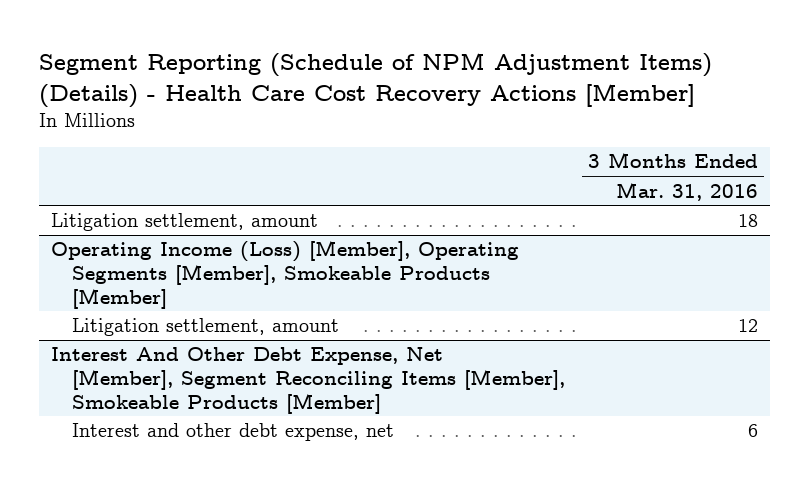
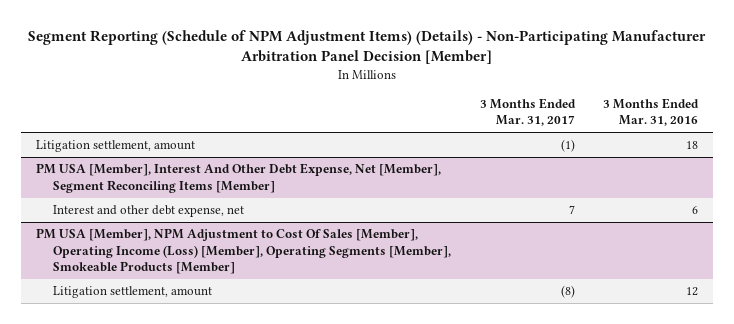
- Segment Reporting (Schedule of NPM Adjustment Items) (Details) - Health Care Cost Recovery Actions [Member]
+ Segment Reporting (Schedule of NPM Adjustment Items) (Details) - Non-Participating Manufacturer Arbitration Panel Decision [Member]
- | 3 Months Ended Mar. 31, 2016
+ | 3 Months Ended Mar. 31, 2017 | 3 Months Ended Mar. 31, 2016
- Operating Income (Loss) [Member], Operating Segments [Member], Smokeable Products [Member]
- Litigation settlement, amount | 12
- Interest And Other Debt Expense, Net [Member], Segment Reconciling Items [Member], Smokeable Products [Member]
+ PM USA [Member], Interest And Other Debt Expense, Net [Member], Segment Reconciling Items [Member]
+ PM USA [Member], NPM Adjustment to Cost Of Sales [Member], Operating Income (Loss) [Member], Operating Segments [Member], Smokeable Products [Member]
+ Litigation settlement, amount | (8) | 12

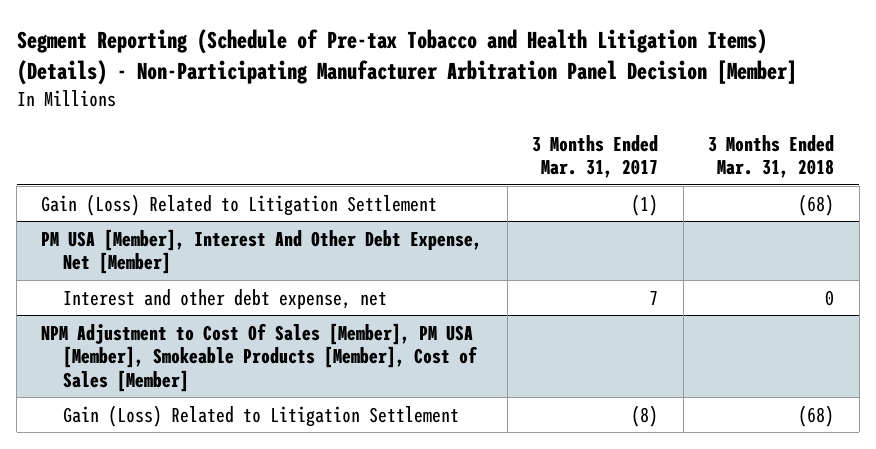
- Segment Reporting (Schedule of NPM Adjustment Items) (Details) - Non-Participating Manufacturer Arbitration Panel Decision [Member]
+ Segment Reporting (Schedule of Pre-tax Tobacco and Health Litigation Items) (Details) - Non-Participating Manufacturer Arbitration Panel Decision [Member]
- | 3 Months Ended Mar. 31, 2017 | 3 Months Ended Mar. 31, 2016
+ | 3 Months Ended Mar. 31, 2017 | 3 Months Ended Mar. 31, 2018
- Litigation settlement, amount | (1) | 18
- PM USA [Member], Interest And Other Debt Expense, Net [Member], Segment Reconciling Items [Member]
+ Gain (Loss) Related to Litigation Settlement | (1) | (68)
+ PM USA [Member], Interest And Other Debt Expense, Net [Member]
- PM USA [Member], NPM Adjustment to Cost Of Sales [Member], Operating Income (Loss) [Member], Operating Segments [Member], Smokeable Products [Member]
- Litigation settlement, amount | (8) | 12
+ NPM Adjustment to Cost Of Sales [Member], PM USA [Member], Smokeable Products [Member], Cost of Sales [Member]
+ Gain (Loss) Related to Litigation Settlement | (8) | (68)

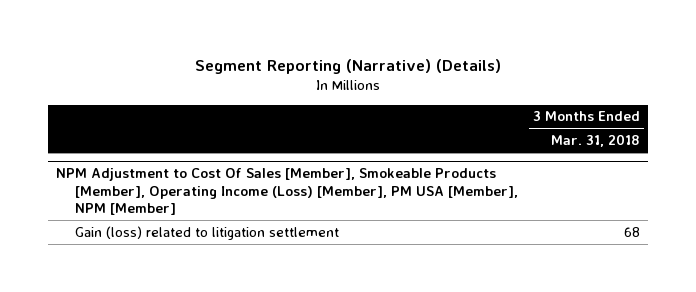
- Segment Reporting (Schedule of Pre-tax Tobacco and Health Litigation Items) (Details) - Non-Participating Manufacturer Arbitration Panel Decision [Member]
+ Segment Reporting (Narrative) (Details)
- | 3 Months Ended Mar. 31, 2017 | 3 Months Ended Mar. 31, 2018
+ | 3 Months Ended Mar. 31, 2018
- Gain (Loss) Related to Litigation Settlement | (1) | (68)
- PM USA [Member], Interest And Other Debt Expense, Net [Member]
- Interest and other debt expense, net | 7 | 0
- NPM Adjustment to Cost Of Sales [Member], PM USA [Member], Smokeable Products [Member], Cost of Sales [Member]
- Gain (Loss) Related to Litigation Settlement | (8) | (68)
+ NPM Adjustment to Cost Of Sales [Member], Smokeable Products [Member], Operating Income (Loss) [Member], PM USA [Member], NPM [Member]
+ Gain (loss) related to litigation settlement | 68

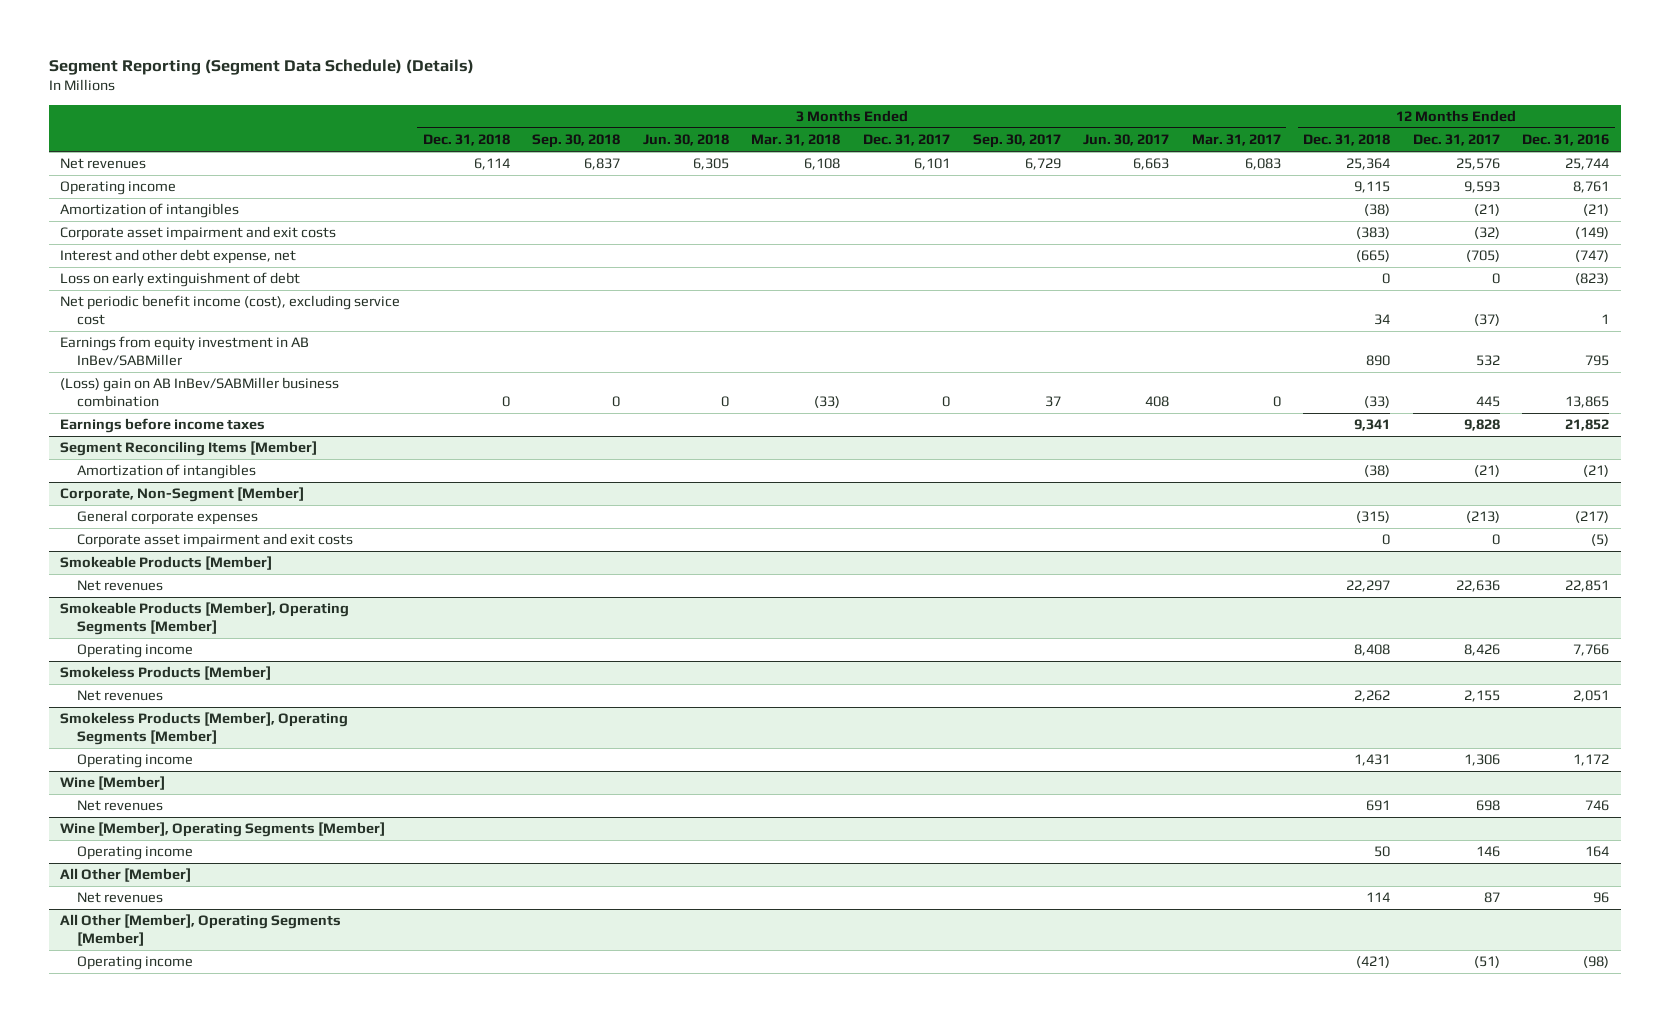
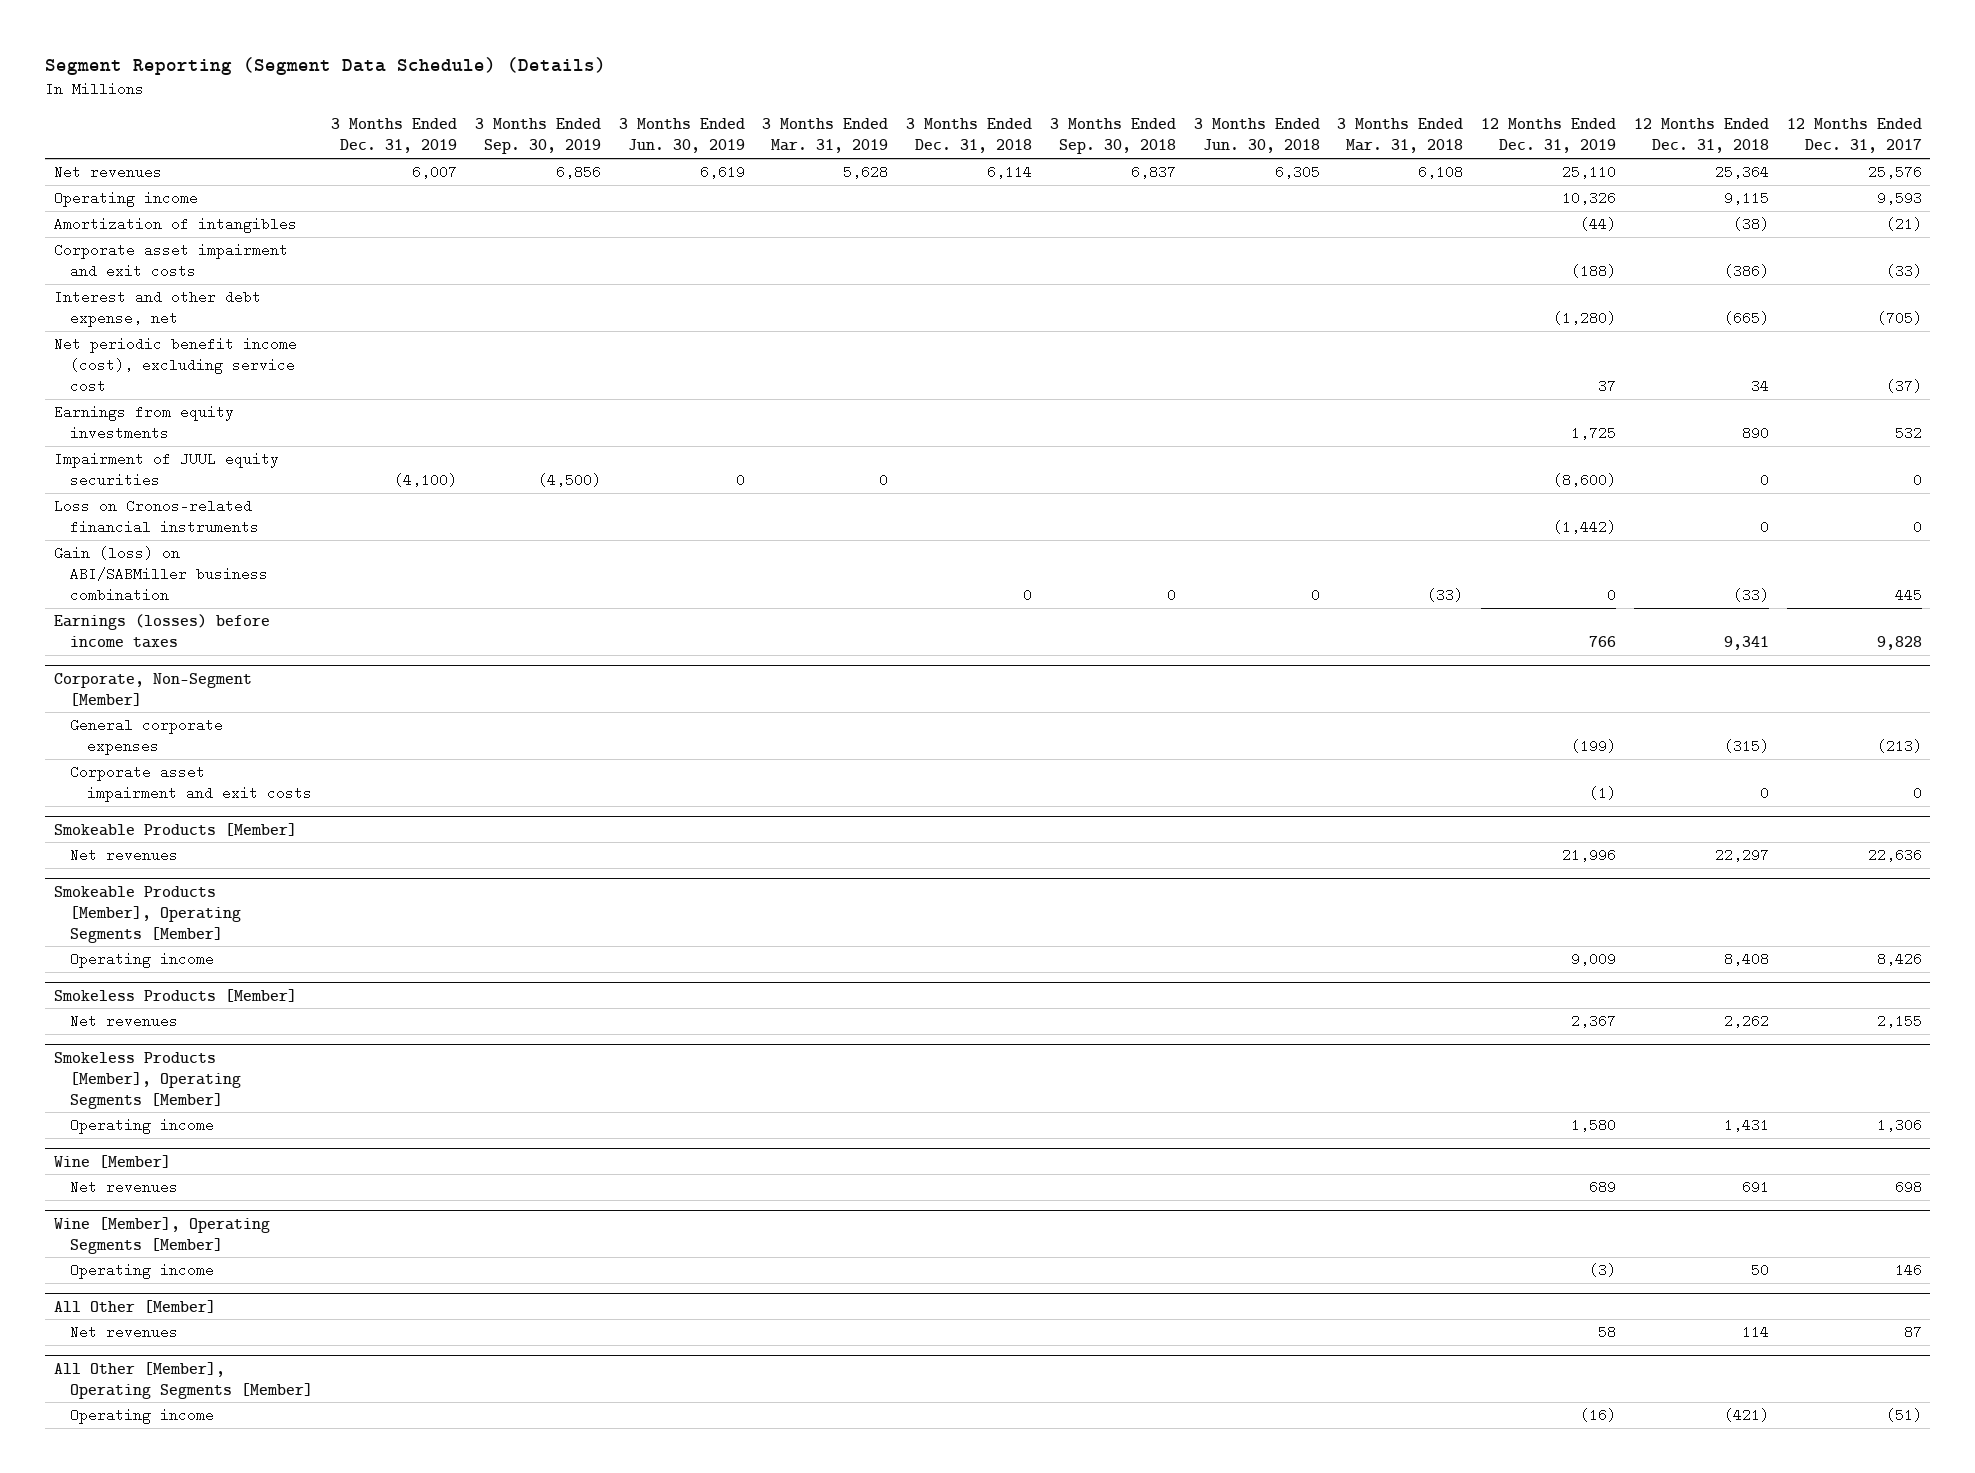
- | 3 Months Ended Dec. 31, 2018 | 3 Months Ended Sep. 30, 2018 | 3 Months Ended Jun. 30, 2018 | 3 Months Ended Mar. 31, 2018 | 3 Months Ended Dec. 31, 2017 | 3 Months Ended Sep. 30, 2017 | 3 Months Ended Jun. 30, 2017 | 3 Months Ended Mar. 31, 2017 | 12 Months Ended Dec. 31, 2018 | 12 Months Ended Dec. 31, 2017 | 12 Months Ended Dec. 31, 2016
+ | 3 Months Ended Dec. 31, 2019 | 3 Months Ended Sep. 30, 2019 | 3 Months Ended Jun. 30, 2019 | 3 Months Ended Mar. 31, 2019 | 3 Months Ended Dec. 31, 2018 | 3 Months Ended Sep. 30, 2018 | 3 Months Ended Jun. 30, 2018 | 3 Months Ended Mar. 31, 2018 | 12 Months Ended Dec. 31, 2019 | 12 Months Ended Dec. 31, 2018 | 12 Months Ended Dec. 31, 2017
- Corporate asset impairment and exit costs | | | | | | | | | (383) | (32) | (149)
+ Corporate asset impairment and exit costs | | | | | | | | | (188) | (386) | (33)
- Loss on early extinguishment of debt | | | | | | | | | 0 | 0 | (823)
- Earnings from equity investment in AB InBev/SABMiller | | | | | | | | | 890 | 532 | 795
- (Loss) gain on AB InBev/SABMiller business combination | 0 | 0 | 0 | (33) | 0 | 37 | 408 | 0 | (33) | 445 | 13,865
- Earnings before income taxes | | | | | | | | | 9,341 | 9,828 | 21,852
- Segment Reconciling Items [Member]
- Amortization of intangibles | | | | | | | | | (38) | (21) | (21)
+ Earnings from equity investments | | | | | | | | | 1,725 | 890 | 532
+ Impairment of JUUL equity securities | (4,100) | (4,500) | 0 | 0 | | | | | (8,600) | 0 | 0
+ Loss on Cronos-related financial instruments | | | | | | | | | (1,442) | 0 | 0
+ Gain (loss) on ABI/SABMiller business combination | | | | | 0 | 0 | 0 | (33) | 0 | (33) | 445
+ Earnings (losses) before income taxes | | | | | | | | | 766 | 9,341 | 9,828

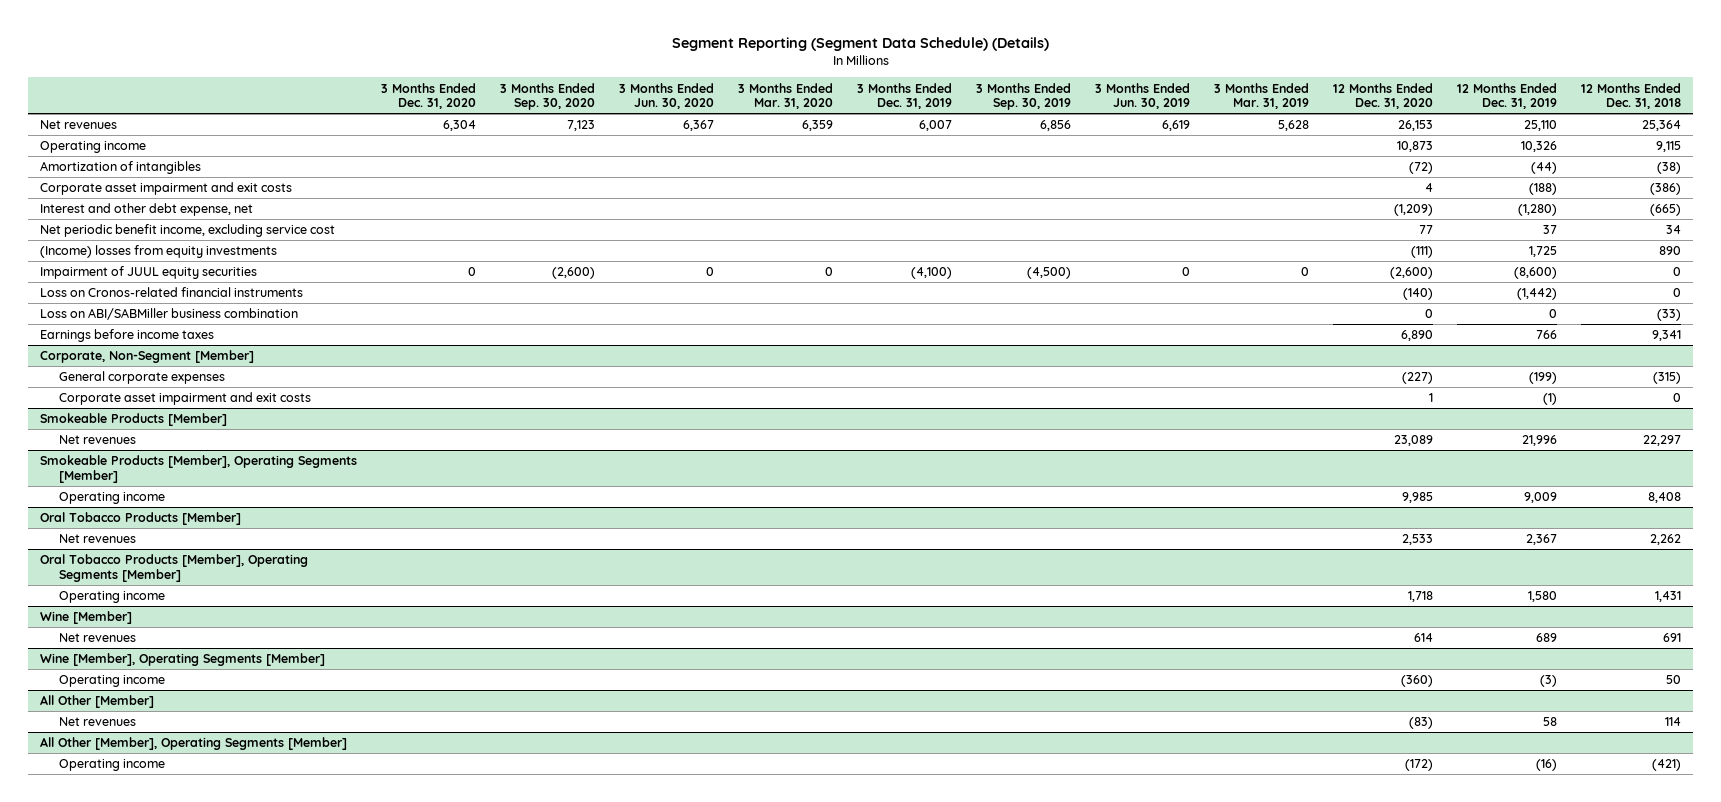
- | 3 Months Ended Dec. 31, 2019 | 3 Months Ended Sep. 30, 2019 | 3 Months Ended Jun. 30, 2019 | 3 Months Ended Mar. 31, 2019 | 3 Months Ended Dec. 31, 2018 | 3 Months Ended Sep. 30, 2018 | 3 Months Ended Jun. 30, 2018 | 3 Months Ended Mar. 31, 2018 | 12 Months Ended Dec. 31, 2019 | 12 Months Ended Dec. 31, 2018 | 12 Months Ended Dec. 31, 2017
+ | 3 Months Ended Dec. 31, 2020 | 3 Months Ended Sep. 30, 2020 | 3 Months Ended Jun. 30, 2020 | 3 Months Ended Mar. 31, 2020 | 3 Months Ended Dec. 31, 2019 | 3 Months Ended Sep. 30, 2019 | 3 Months Ended Jun. 30, 2019 | 3 Months Ended Mar. 31, 2019 | 12 Months Ended Dec. 31, 2020 | 12 Months Ended Dec. 31, 2019 | 12 Months Ended Dec. 31, 2018
- Net periodic benefit income (cost), excluding service cost | | | | | | | | | 37 | 34 | (37)
- Earnings from equity investments | | | | | | | | | 1,725 | 890 | 532
+ Net periodic benefit income, excluding service cost | | | | | | | | | 77 | 37 | 34
+ (Income) losses from equity investments | | | | | | | | | (111) | 1,725 | 890
- Gain (loss) on ABI/SABMiller business combination | | | | | 0 | 0 | 0 | (33) | 0 | (33) | 445
- Earnings (losses) before income taxes | | | | | | | | | 766 | 9,341 | 9,828
+ Loss on ABI/SABMiller business combination | | | | | | | | | 0 | 0 | (33)
+ Earnings before income taxes | | | | | | | | | 6,890 | 766 | 9,341
- Smokeless Products [Member]
+ Oral Tobacco Products [Member]
- Smokeless Products [Member], Operating Segments [Member]
+ Oral Tobacco Products [Member], Operating Segments [Member]

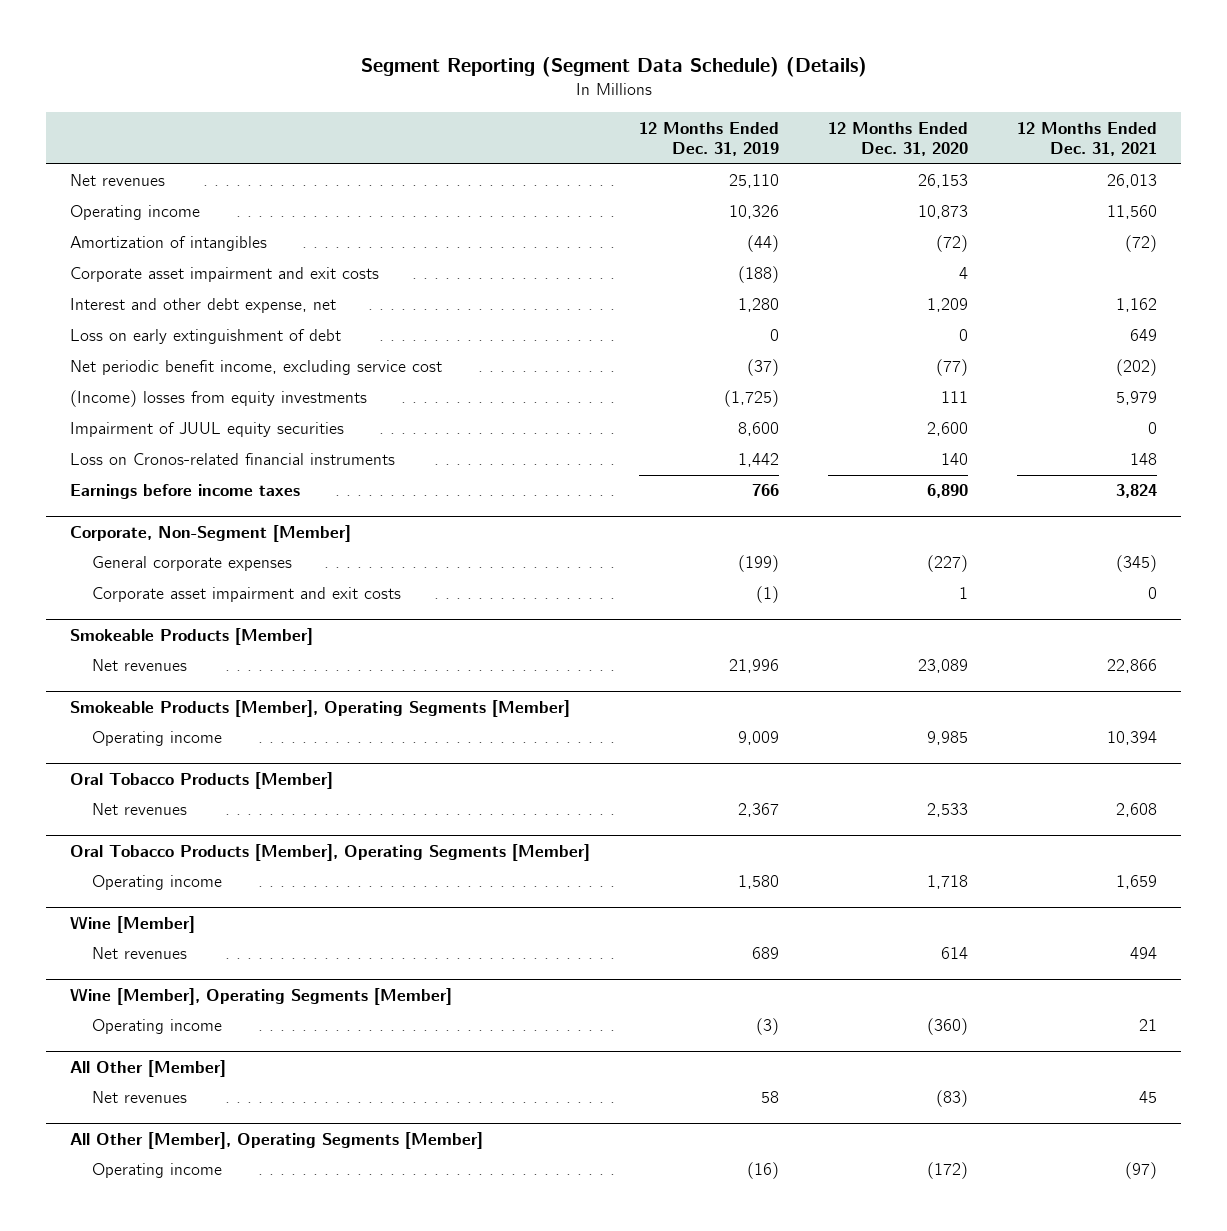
- | 3 Months Ended Dec. 31, 2020 | 3 Months Ended Sep. 30, 2020 | 3 Months Ended Jun. 30, 2020 | 3 Months Ended Mar. 31, 2020 | 3 Months Ended Dec. 31, 2019 | 3 Months Ended Sep. 30, 2019 | 3 Months Ended Jun. 30, 2019 | 3 Months Ended Mar. 31, 2019 | 12 Months Ended Dec. 31, 2020 | 12 Months Ended Dec. 31, 2019 | 12 Months Ended Dec. 31, 2018
+ | 12 Months Ended Dec. 31, 2019 | 12 Months Ended Dec. 31, 2020 | 12 Months Ended Dec. 31, 2021
- Interest and other debt expense, net | | | | | | | | | (1,209) | (1,280) | (665)
- Net periodic benefit income, excluding service cost | | | | | | | | | 77 | 37 | 34
- (Income) losses from equity investments | | | | | | | | | (111) | 1,725 | 890
- Impairment of JUUL equity securities | 0 | (2,600) | 0 | 0 | (4,100) | (4,500) | 0 | 0 | (2,600) | (8,600) | 0
- Loss on Cronos-related financial instruments | | | | | | | | | (140) | (1,442) | 0
- Loss on ABI/SABMiller business combination | | | | | | | | | 0 | 0 | (33)
+ Interest and other debt expense, net | 1,280 | 1,209 | 1,162
+ Loss on early extinguishment of debt | 0 | 0 | 649
+ Net periodic benefit income, excluding service cost | (37) | (77) | (202)
+ (Income) losses from equity investments | (1,725) | 111 | 5,979
+ Impairment of JUUL equity securities | 8,600 | 2,600 | 0
+ Loss on Cronos-related financial instruments | 1,442 | 140 | 148

